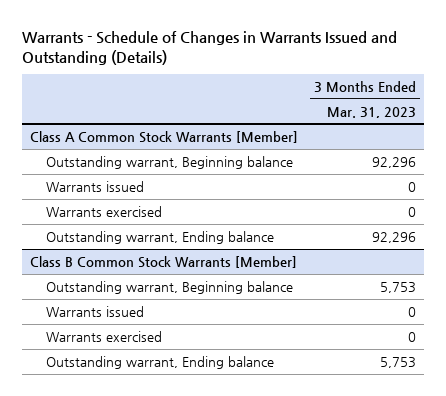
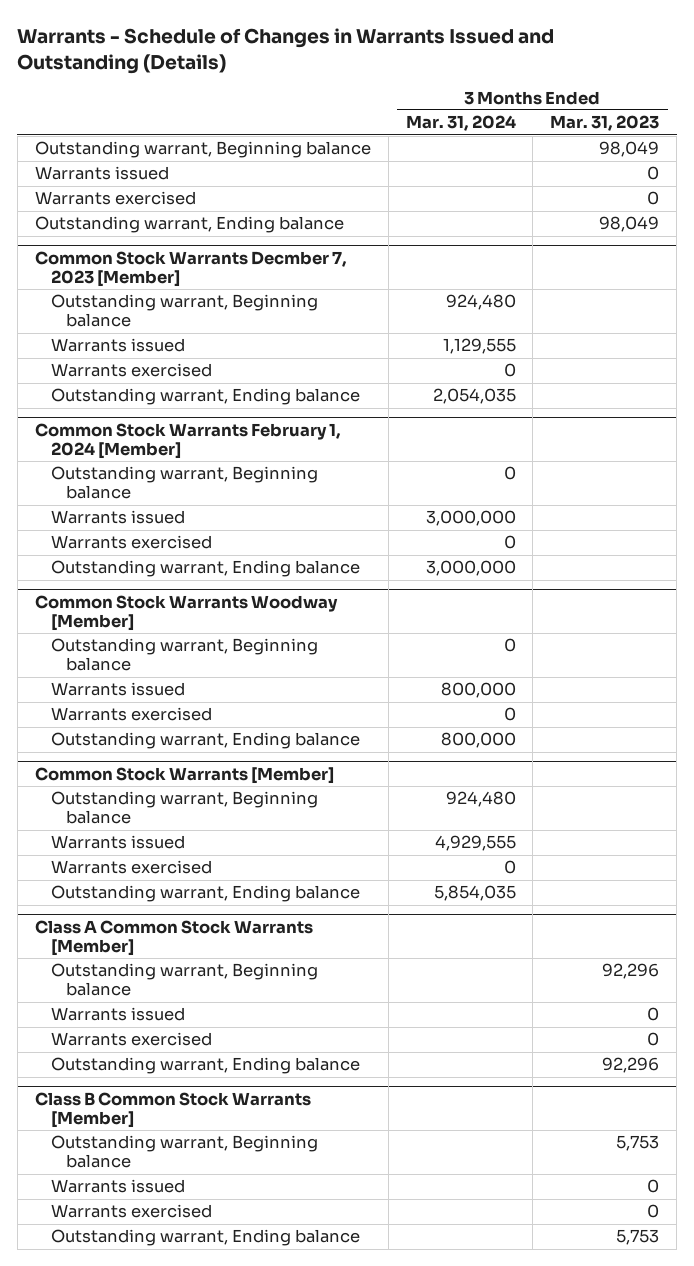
- | 3 Months Ended Mar. 31, 2023
+ | 3 Months Ended Mar. 31, 2024 | 3 Months Ended Mar. 31, 2023
+ Outstanding warrant, Beginning balance | | 98,049
+ Warrants issued | | 0
+ Warrants exercised | | 0
+ Outstanding warrant, Ending balance | | 98,049
+ Common Stock Warrants Decmber 7, 2023 [Member]
+ Outstanding warrant, Beginning balance | 924,480 |
+ Warrants issued | 1,129,555 |
+ Warrants exercised | 0 |
+ Outstanding warrant, Ending balance | 2,054,035 |
+ Common Stock Warrants February 1, 2024 [Member]
+ Outstanding warrant, Beginning balance | 0 |
+ Warrants issued | 3,000,000 |
+ Warrants exercised | 0 |
+ Outstanding warrant, Ending balance | 3,000,000 |
+ Common Stock Warrants Woodway [Member]
+ Outstanding warrant, Beginning balance | 0 |
+ Warrants issued | 800,000 |
+ Warrants exercised | 0 |
+ Outstanding warrant, Ending balance | 800,000 |
+ Common Stock Warrants [Member]
+ Outstanding warrant, Beginning balance | 924,480 |
+ Warrants issued | 4,929,555 |
+ Warrants exercised | 0 |
+ Outstanding warrant, Ending balance | 5,854,035 |

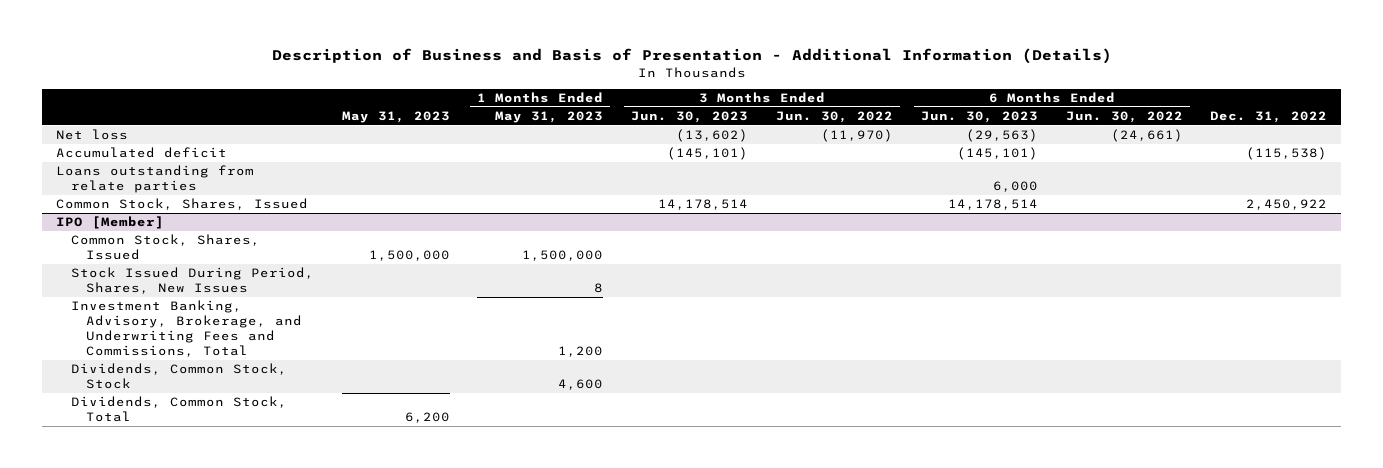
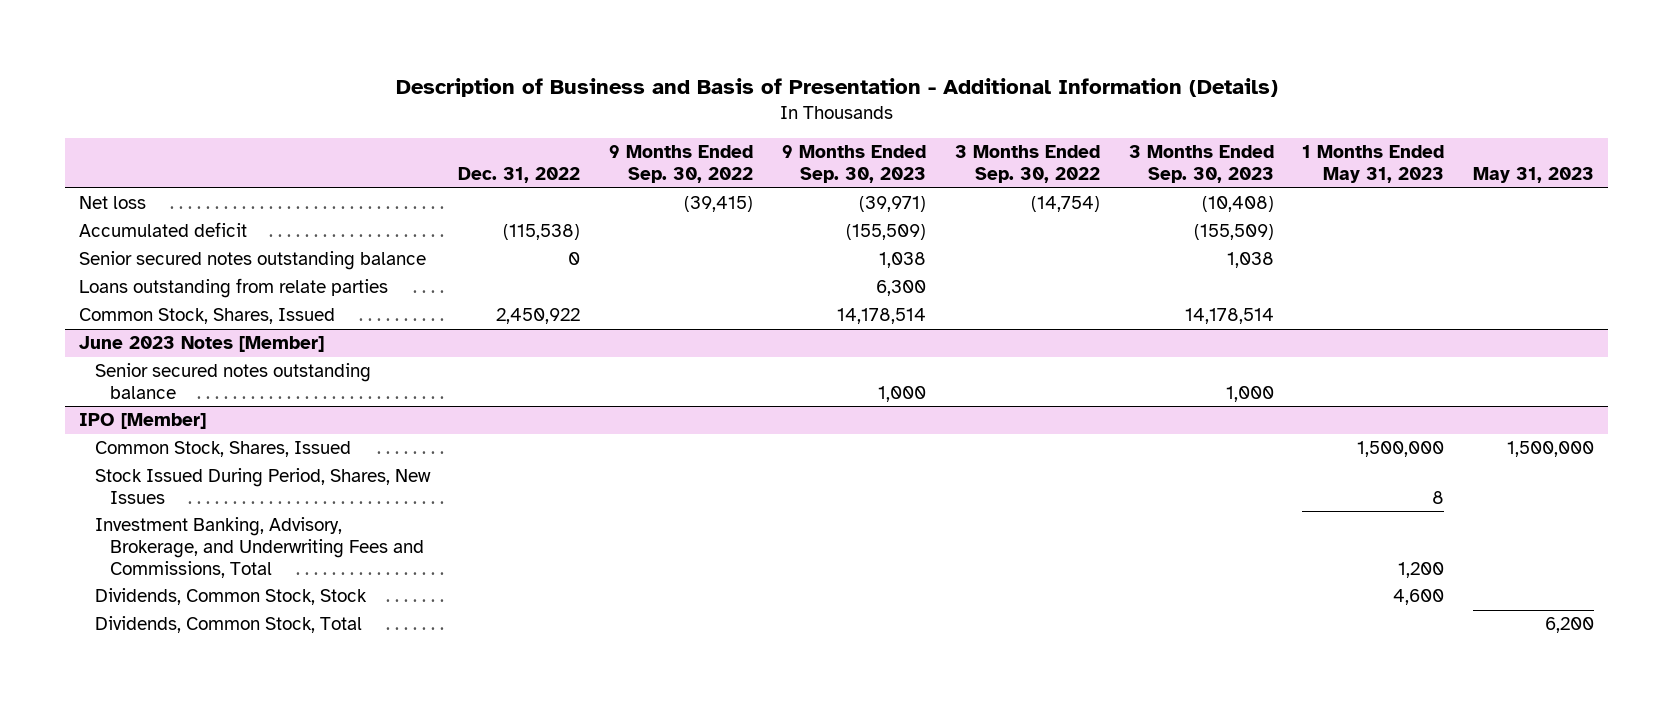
- | May 31, 2023 | 1 Months Ended May 31, 2023 | 3 Months Ended Jun. 30, 2023 | 3 Months Ended Jun. 30, 2022 | 6 Months Ended Jun. 30, 2023 | 6 Months Ended Jun. 30, 2022 | Dec. 31, 2022
+ | Dec. 31, 2022 | 9 Months Ended Sep. 30, 2022 | 9 Months Ended Sep. 30, 2023 | 3 Months Ended Sep. 30, 2022 | 3 Months Ended Sep. 30, 2023 | 1 Months Ended May 31, 2023 | May 31, 2023
+ Senior secured notes outstanding balance | 0 | | 1,038 | | 1,038 | |
+ June 2023 Notes [Member]
+ Senior secured notes outstanding balance | | | 1,000 | | 1,000 | |

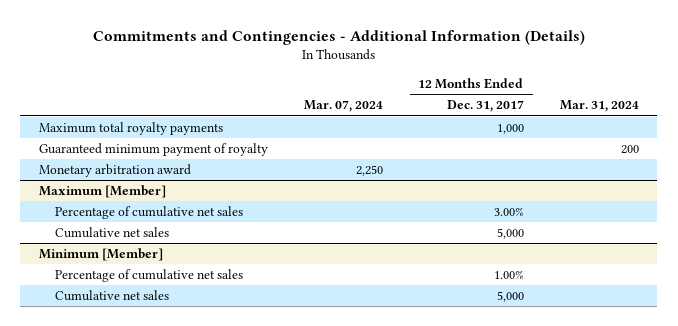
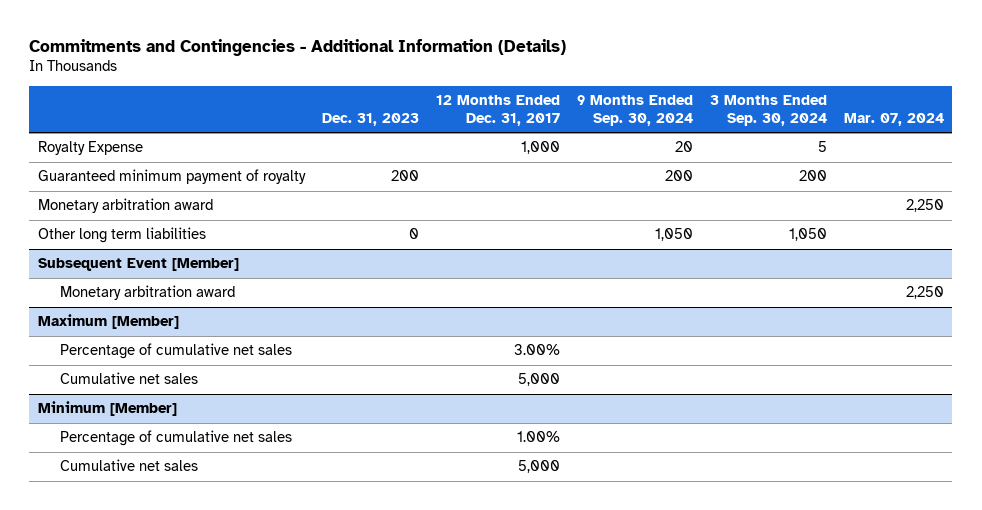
- | Mar. 07, 2024 | 12 Months Ended Dec. 31, 2017 | Mar. 31, 2024
+ | Dec. 31, 2023 | 12 Months Ended Dec. 31, 2017 | 9 Months Ended Sep. 30, 2024 | 3 Months Ended Sep. 30, 2024 | Mar. 07, 2024
- Maximum total royalty payments | | 1,000 |
+ Royalty Expense | | 1,000 | 20 | 5 |
+ Other long term liabilities | 0 | | 1,050 | 1,050 |
+ Subsequent Event [Member]
+ Monetary arbitration award | | | | | 2,250

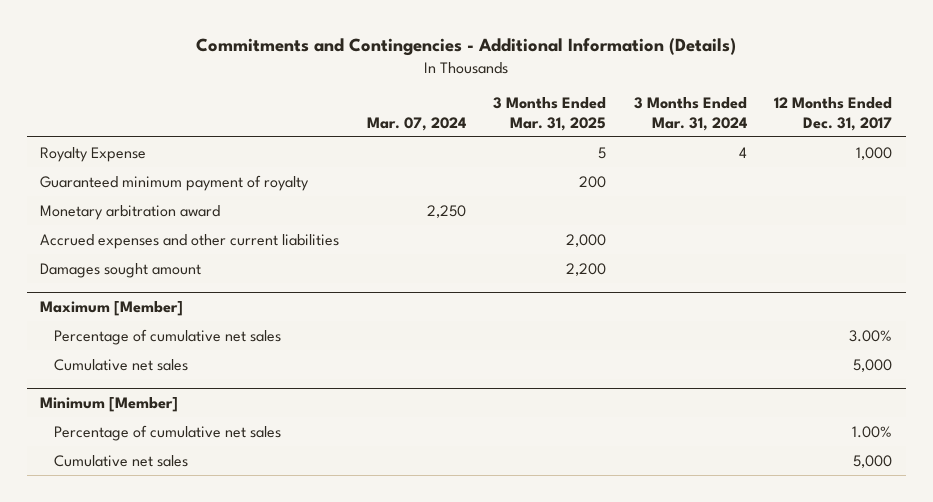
- | Dec. 31, 2023 | 12 Months Ended Dec. 31, 2017 | 9 Months Ended Sep. 30, 2024 | 3 Months Ended Sep. 30, 2024 | Mar. 07, 2024
+ | Mar. 07, 2024 | 3 Months Ended Mar. 31, 2025 | 3 Months Ended Mar. 31, 2024 | 12 Months Ended Dec. 31, 2017
- Other long term liabilities | 0 | | 1,050 | 1,050 |
- Subsequent Event [Member]
- Monetary arbitration award | | | | | 2,250
+ Accrued expenses and other current liabilities | | 2,000 | |
+ Damages sought amount | | 2,200 | |

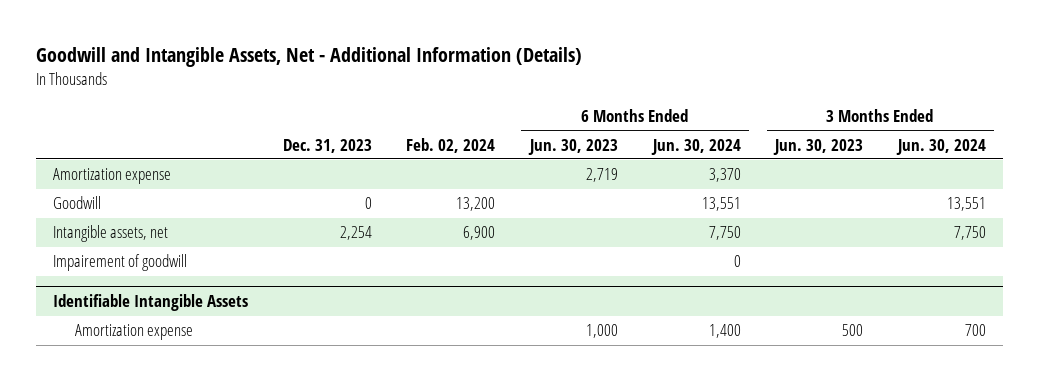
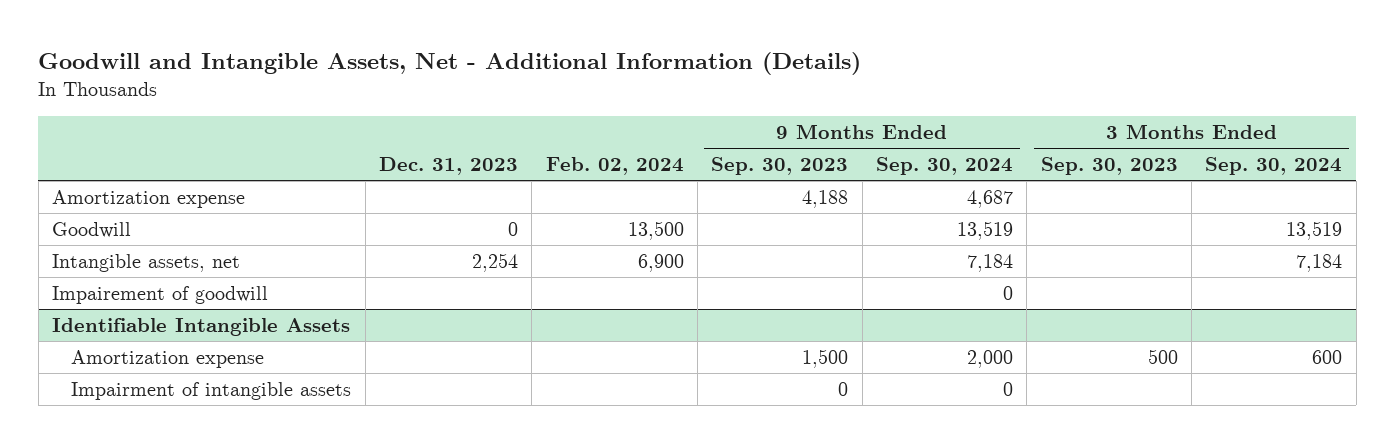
- | Dec. 31, 2023 | Feb. 02, 2024 | 6 Months Ended Jun. 30, 2023 | 6 Months Ended Jun. 30, 2024 | 3 Months Ended Jun. 30, 2023 | 3 Months Ended Jun. 30, 2024
+ | Dec. 31, 2023 | Feb. 02, 2024 | 9 Months Ended Sep. 30, 2023 | 9 Months Ended Sep. 30, 2024 | 3 Months Ended Sep. 30, 2023 | 3 Months Ended Sep. 30, 2024
- Goodwill | 0 | 13,200 | | 13,551 | | 13,551
+ Goodwill | 0 | 13,500 | | 13,519 | | 13,519
@ Identifiable Intangible Assets
+ Impairment of intangible assets | | | 0 | 0 | |

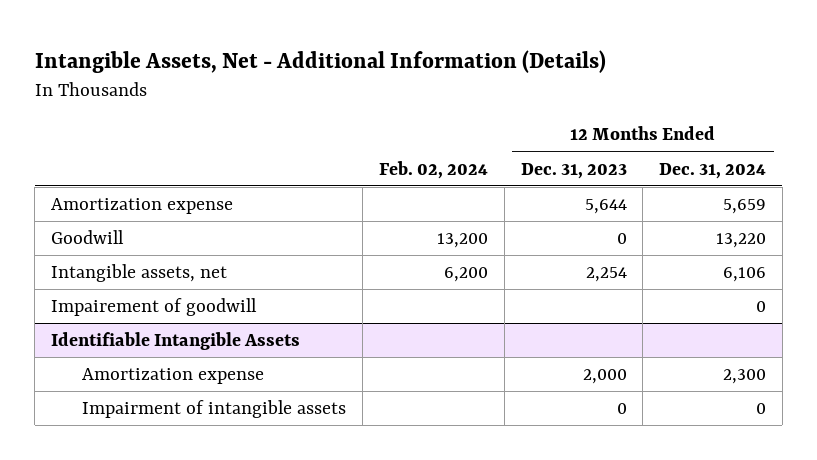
- Goodwill and Intangible Assets, Net - Additional Information (Details)
+ Intangible Assets, Net - Additional Information (Details)
- | Dec. 31, 2023 | Feb. 02, 2024 | 9 Months Ended Sep. 30, 2023 | 9 Months Ended Sep. 30, 2024 | 3 Months Ended Sep. 30, 2023 | 3 Months Ended Sep. 30, 2024
+ | Feb. 02, 2024 | 12 Months Ended Dec. 31, 2023 | 12 Months Ended Dec. 31, 2024
- Goodwill | 0 | 13,500 | | 13,519 | | 13,519
- Intangible assets, net | 2,254 | 6,900 | | 7,184 | | 7,184
+ Goodwill | 13,200 | 0 | 13,220
+ Intangible assets, net | 6,200 | 2,254 | 6,106

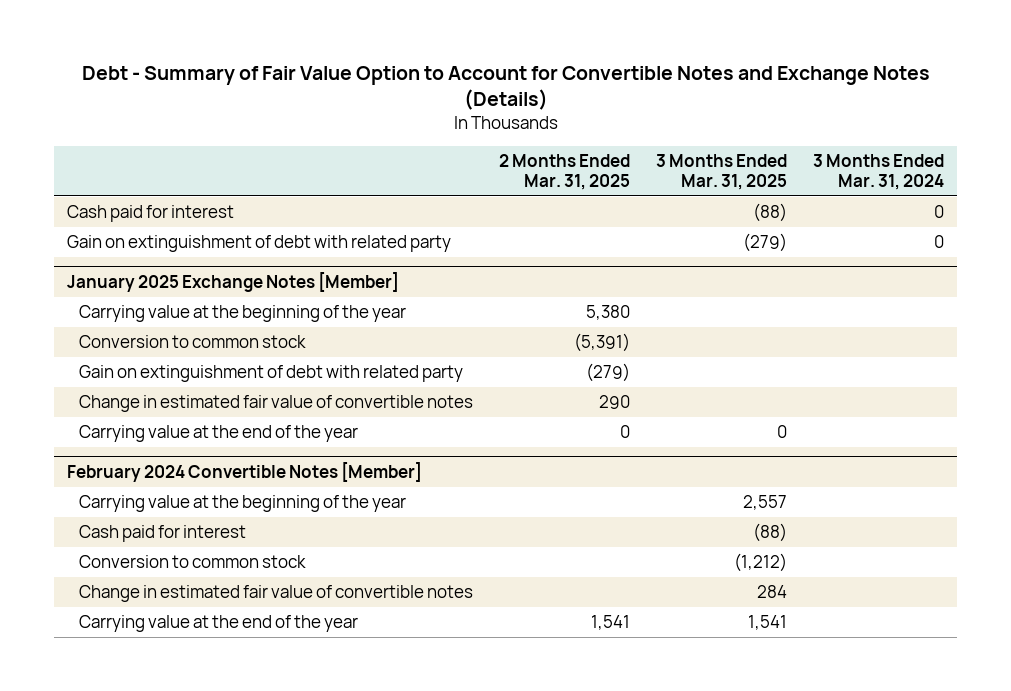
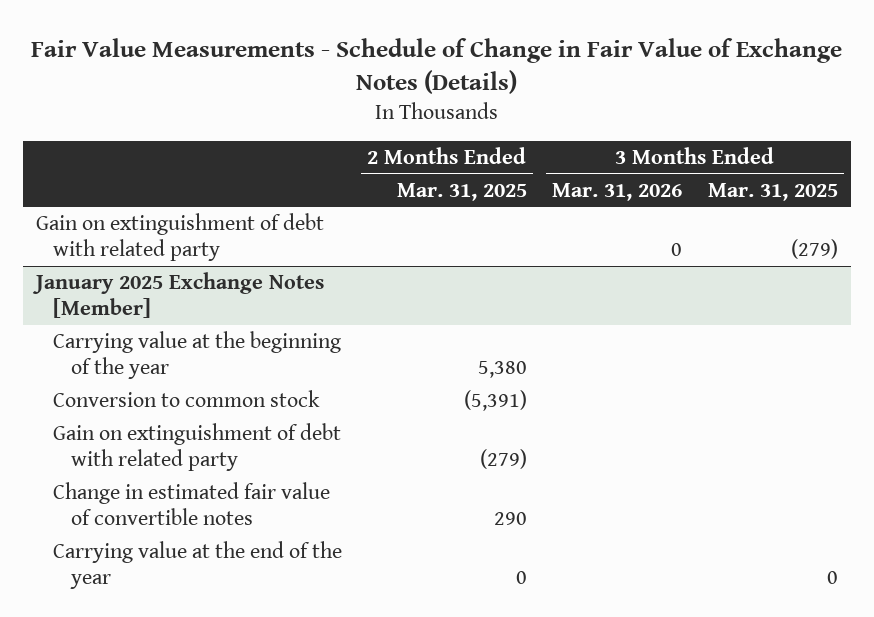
- Debt - Summary of Fair Value Option to Account for Convertible Notes and Exchange Notes (Details)
+ Fair Value Measurements - Schedule of Change in Fair Value of Exchange Notes (Details)
- | 2 Months Ended Mar. 31, 2025 | 3 Months Ended Mar. 31, 2025 | 3 Months Ended Mar. 31, 2024
+ | 2 Months Ended Mar. 31, 2025 | 3 Months Ended Mar. 31, 2026 | 3 Months Ended Mar. 31, 2025
- Cash paid for interest | | (88) | 0
- February 2024 Convertible Notes [Member]
- Carrying value at the beginning of the year | | 2,557 |
- Cash paid for interest | | (88) |
- Conversion to common stock | | (1,212) |
- Change in estimated fair value of convertible notes | | 284 |
- Carrying value at the end of the year | 1,541 | 1,541 |

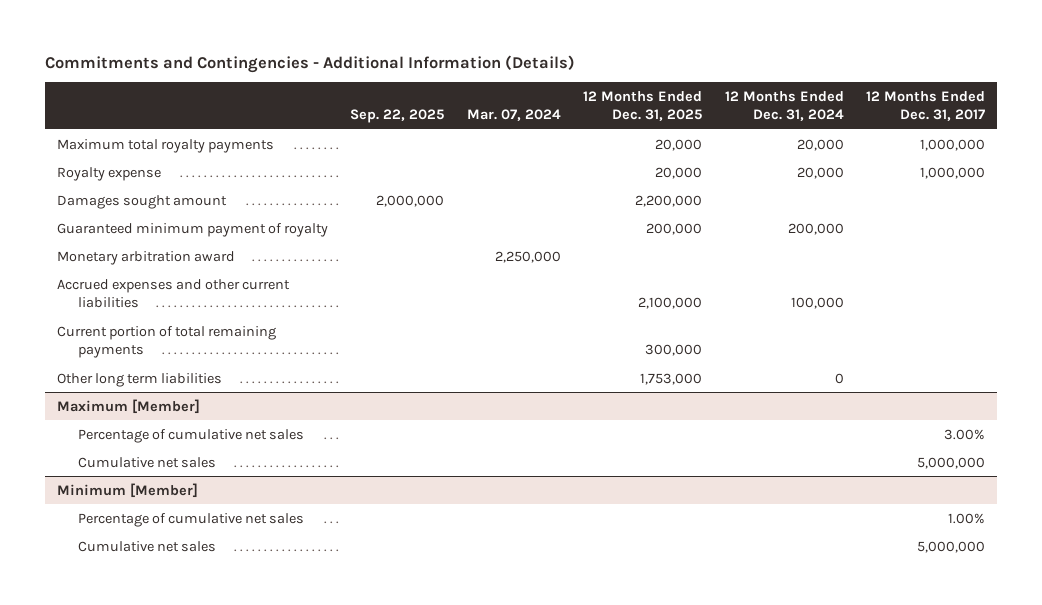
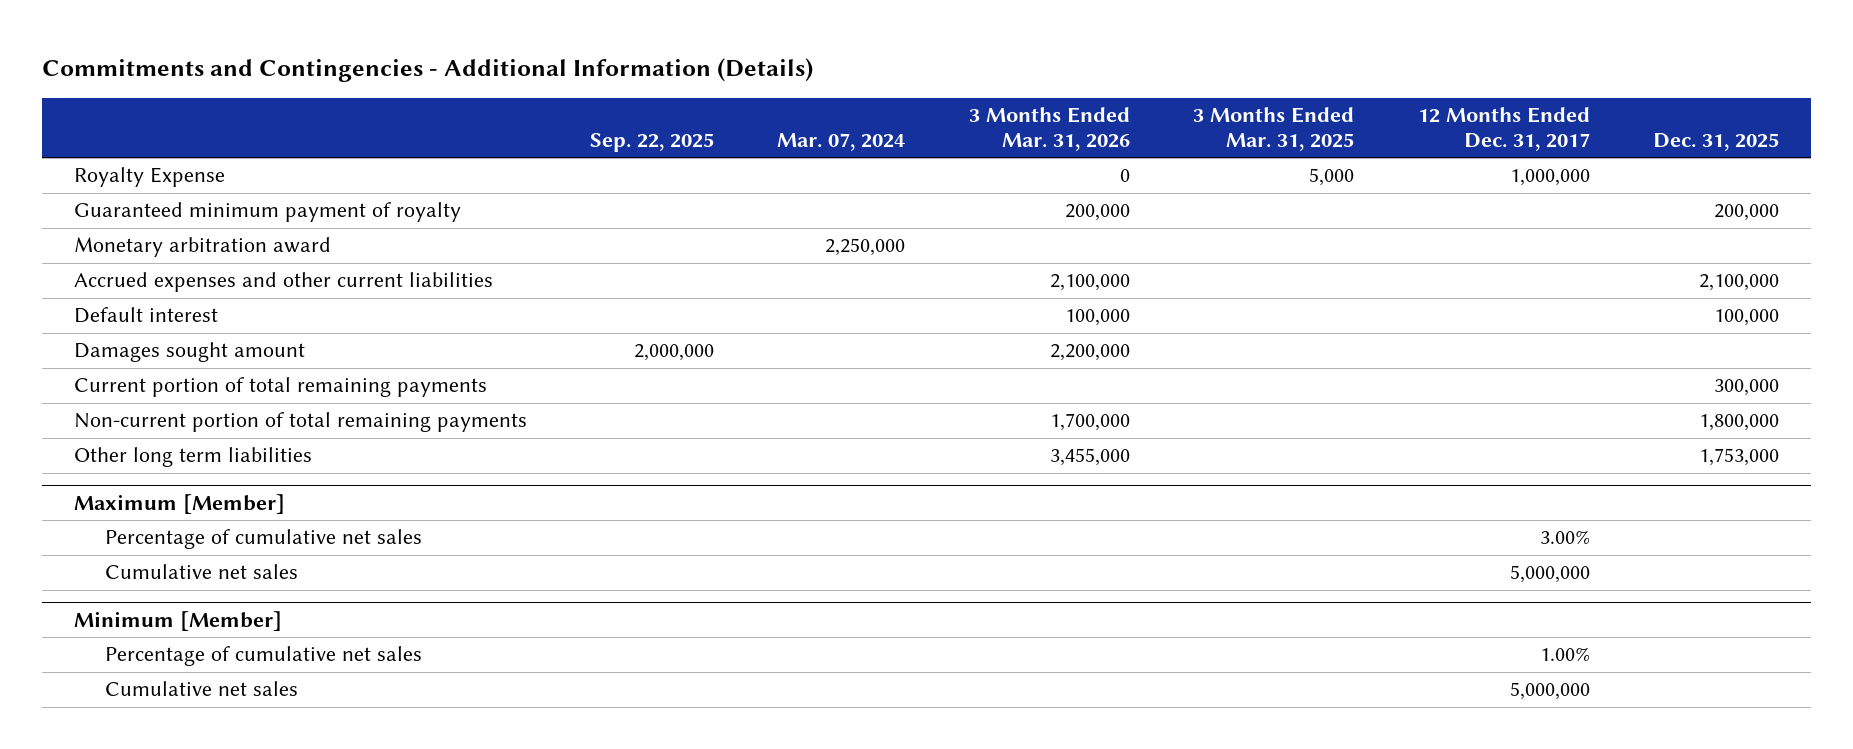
- | Sep. 22, 2025 | Mar. 07, 2024 | 12 Months Ended Dec. 31, 2025 | 12 Months Ended Dec. 31, 2024 | 12 Months Ended Dec. 31, 2017
+ | Sep. 22, 2025 | Mar. 07, 2024 | 3 Months Ended Mar. 31, 2026 | 3 Months Ended Mar. 31, 2025 | 12 Months Ended Dec. 31, 2017 | Dec. 31, 2025
- Maximum total royalty payments | | | 20,000 | 20,000 | 1,000,000
- Royalty expense | | | 20,000 | 20,000 | 1,000,000
+ Royalty Expense | | | 0 | 5,000 | 1,000,000 |
+ Default interest | | | 100,000 | | | 100,000
moved down: Damages sought amount | 2,000,000 | | 2,200,000 | | |
+ Non-current portion of total remaining payments | | | 1,700,000 | | | 1,800,000

